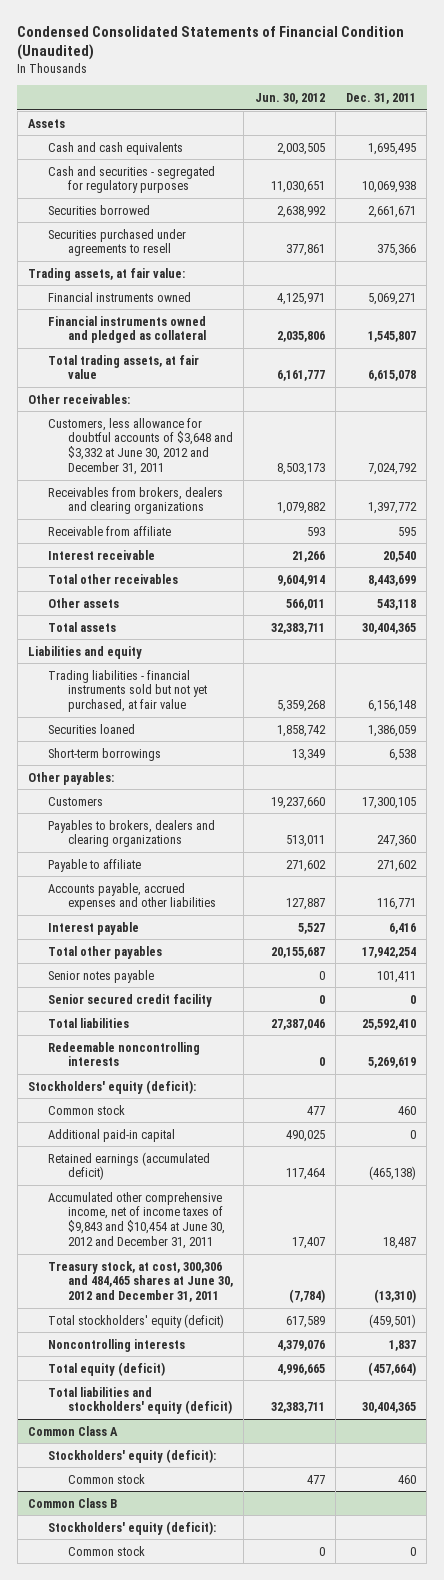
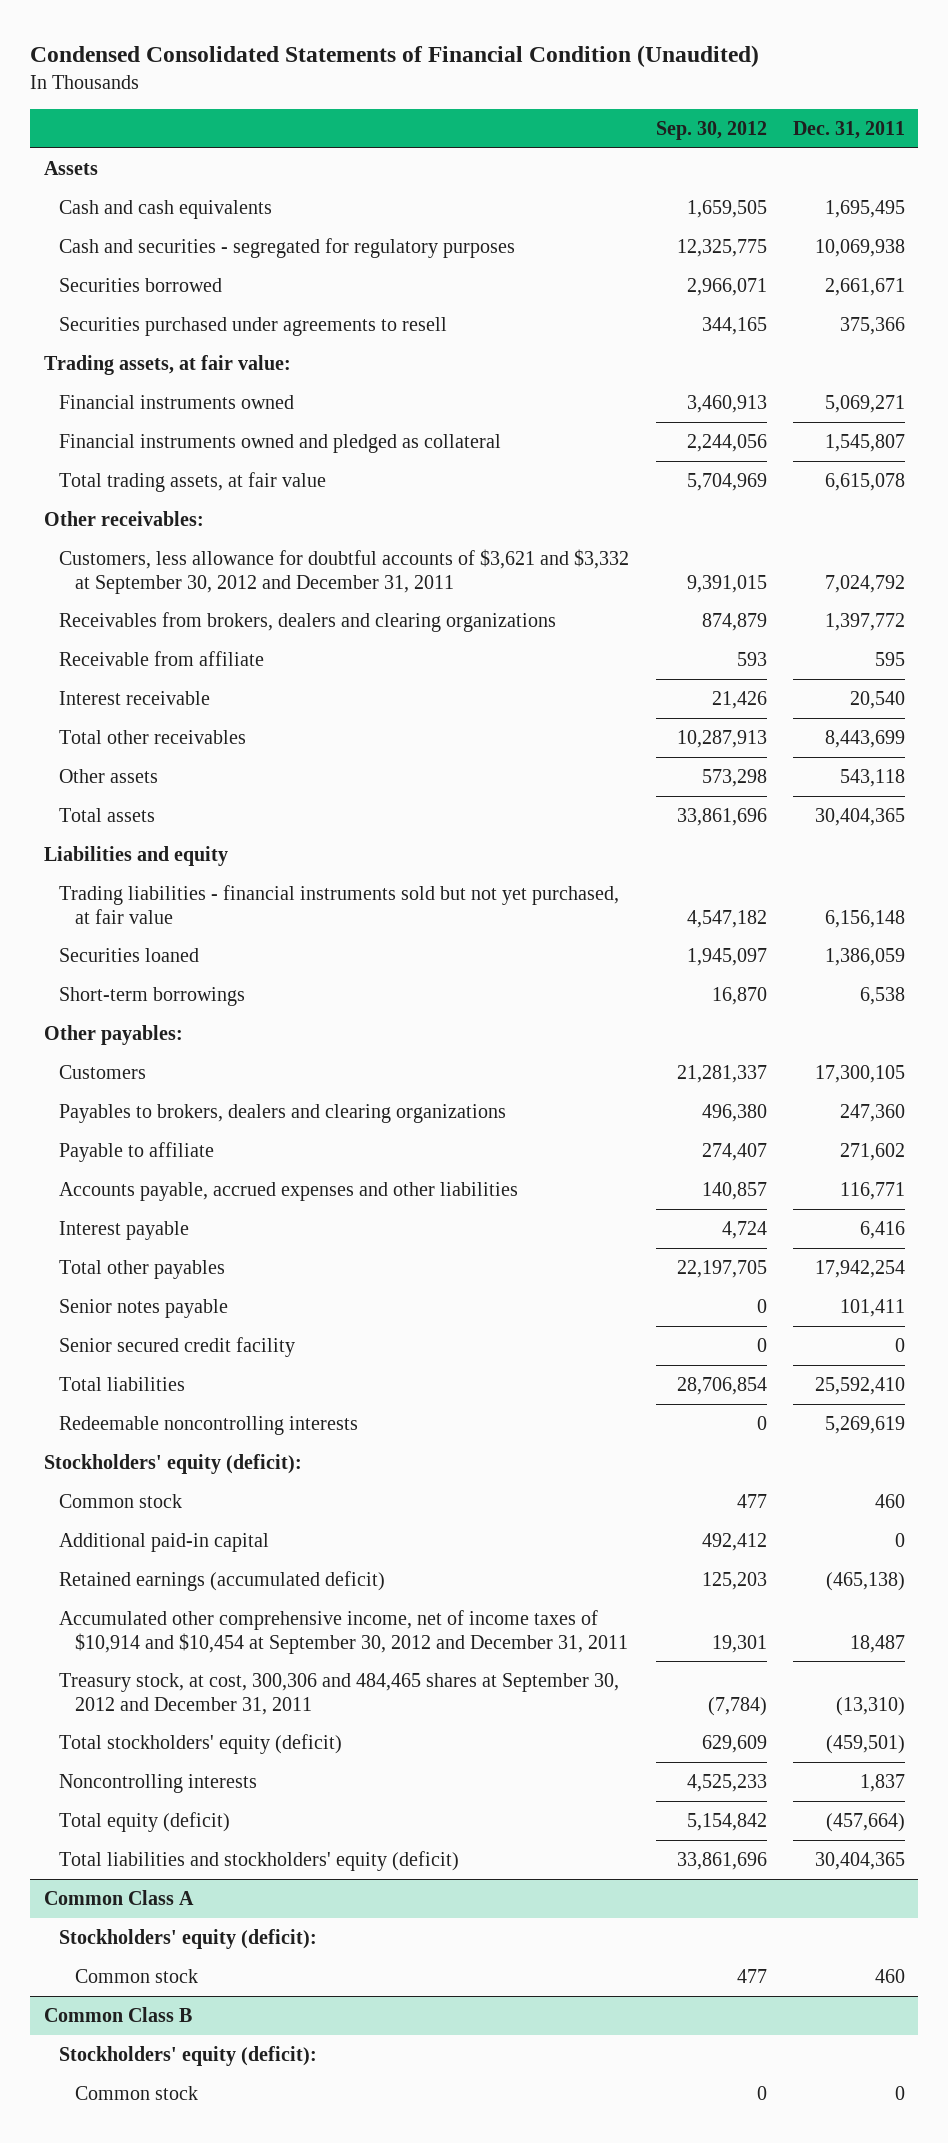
- | Jun. 30, 2012 | Dec. 31, 2011
+ | Sep. 30, 2012 | Dec. 31, 2011
- Customers, less allowance for doubtful accounts of $3,648 and $3,332 at June 30, 2012 and December 31, 2011 | 8,503,173 | 7,024,792
+ Customers, less allowance for doubtful accounts of $3,621 and $3,332 at September 30, 2012 and December 31, 2011 | 9,391,015 | 7,024,792
- Accumulated other comprehensive income, net of income taxes of $9,843 and $10,454 at June 30, 2012 and December 31, 2011 | 17,407 | 18,487
- Treasury stock, at cost, 300,306 and 484,465 shares at June 30, 2012 and December 31, 2011 | (7,784) | (13,310)
+ Accumulated other comprehensive income, net of income taxes of $10,914 and $10,454 at September 30, 2012 and December 31, 2011 | 19,301 | 18,487
+ Treasury stock, at cost, 300,306 and 484,465 shares at September 30, 2012 and December 31, 2011 | (7,784) | (13,310)

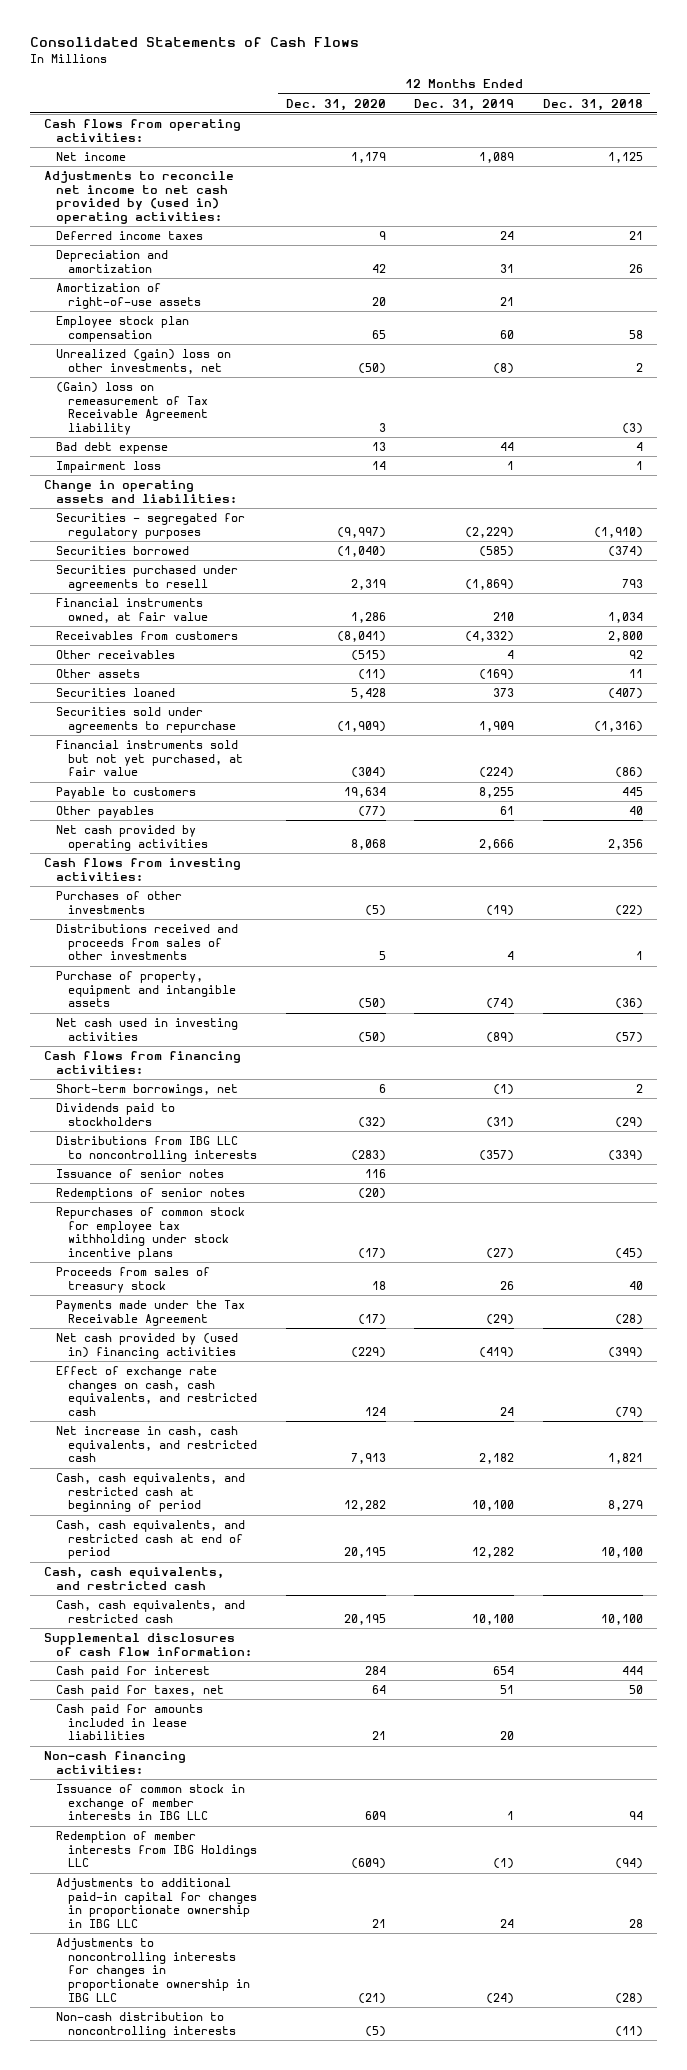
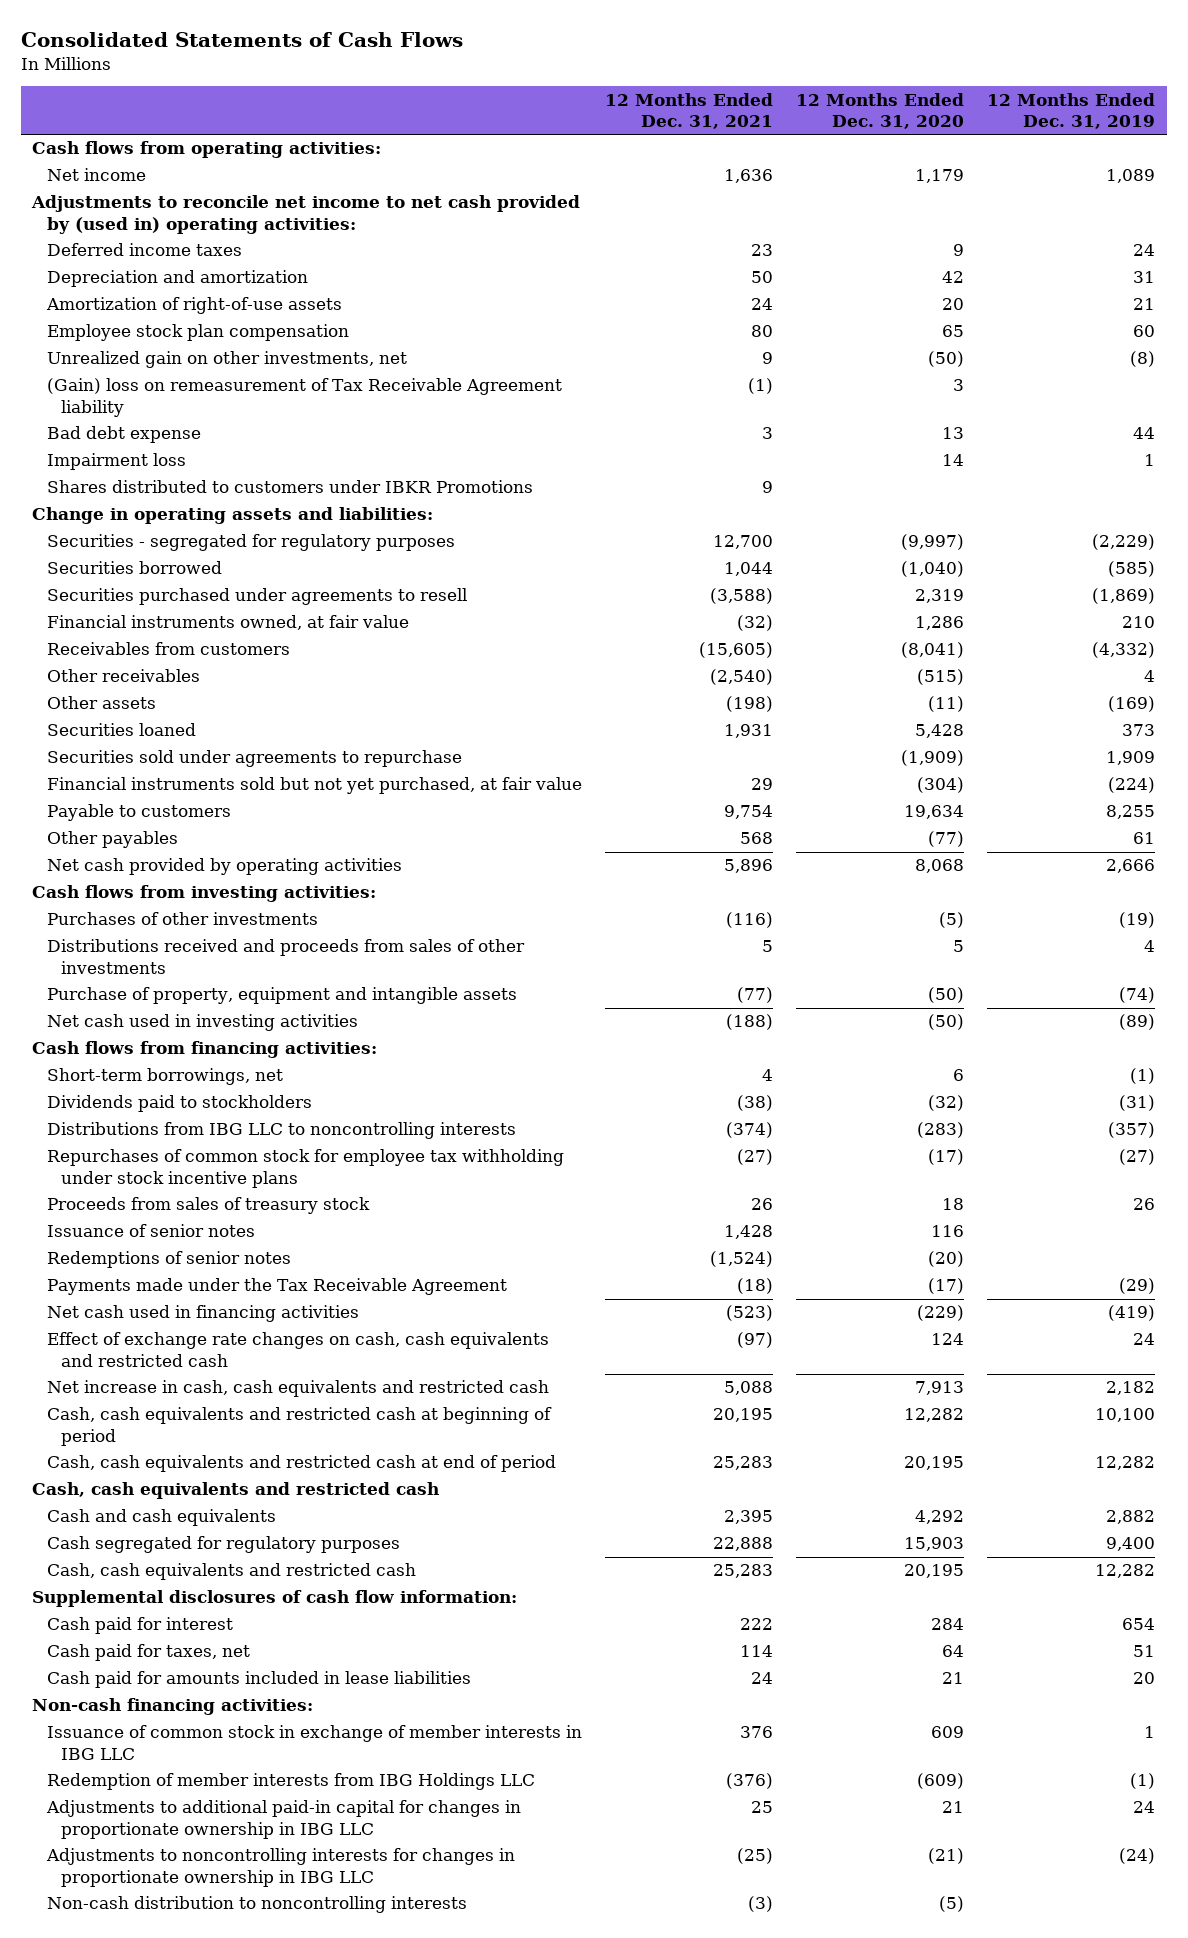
- | 12 Months Ended Dec. 31, 2020 | 12 Months Ended Dec. 31, 2019 | 12 Months Ended Dec. 31, 2018
+ | 12 Months Ended Dec. 31, 2021 | 12 Months Ended Dec. 31, 2020 | 12 Months Ended Dec. 31, 2019
- Unrealized (gain) loss on other investments, net | (50) | (8) | 2
+ Unrealized gain on other investments, net | 9 | (50) | (8)
+ Shares distributed to customers under IBKR Promotions | 9 | |
moved down: Issuance of senior notes | 1,428 | 116 |
moved down: Redemptions of senior notes | (1,524) | (20) |
- Net cash provided by (used in) financing activities | (229) | (419) | (399)
- Effect of exchange rate changes on cash, cash equivalents, and restricted cash | 124 | 24 | (79)
- Net increase in cash, cash equivalents, and restricted cash | 7,913 | 2,182 | 1,821
- Cash, cash equivalents, and restricted cash at beginning of period | 12,282 | 10,100 | 8,279
- Cash, cash equivalents, and restricted cash at end of period | 20,195 | 12,282 | 10,100
- Cash, cash equivalents, and restricted cash
- Cash, cash equivalents, and restricted cash | 20,195 | 10,100 | 10,100
+ Net cash used in financing activities | (523) | (229) | (419)
+ Effect of exchange rate changes on cash, cash equivalents and restricted cash | (97) | 124 | 24
+ Net increase in cash, cash equivalents and restricted cash | 5,088 | 7,913 | 2,182
+ Cash, cash equivalents and restricted cash at beginning of period | 20,195 | 12,282 | 10,100
+ Cash, cash equivalents and restricted cash at end of period | 25,283 | 20,195 | 12,282
+ Cash, cash equivalents and restricted cash
+ Cash and cash equivalents | 2,395 | 4,292 | 2,882
+ Cash segregated for regulatory purposes | 22,888 | 15,903 | 9,400
+ Cash, cash equivalents and restricted cash | 25,283 | 20,195 | 12,282

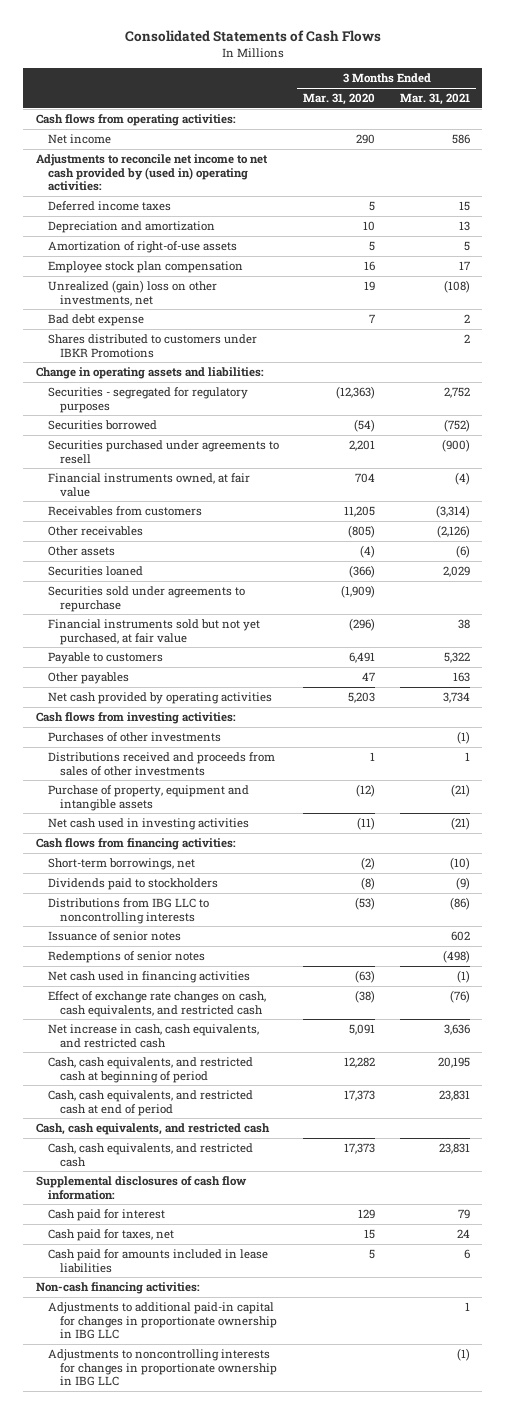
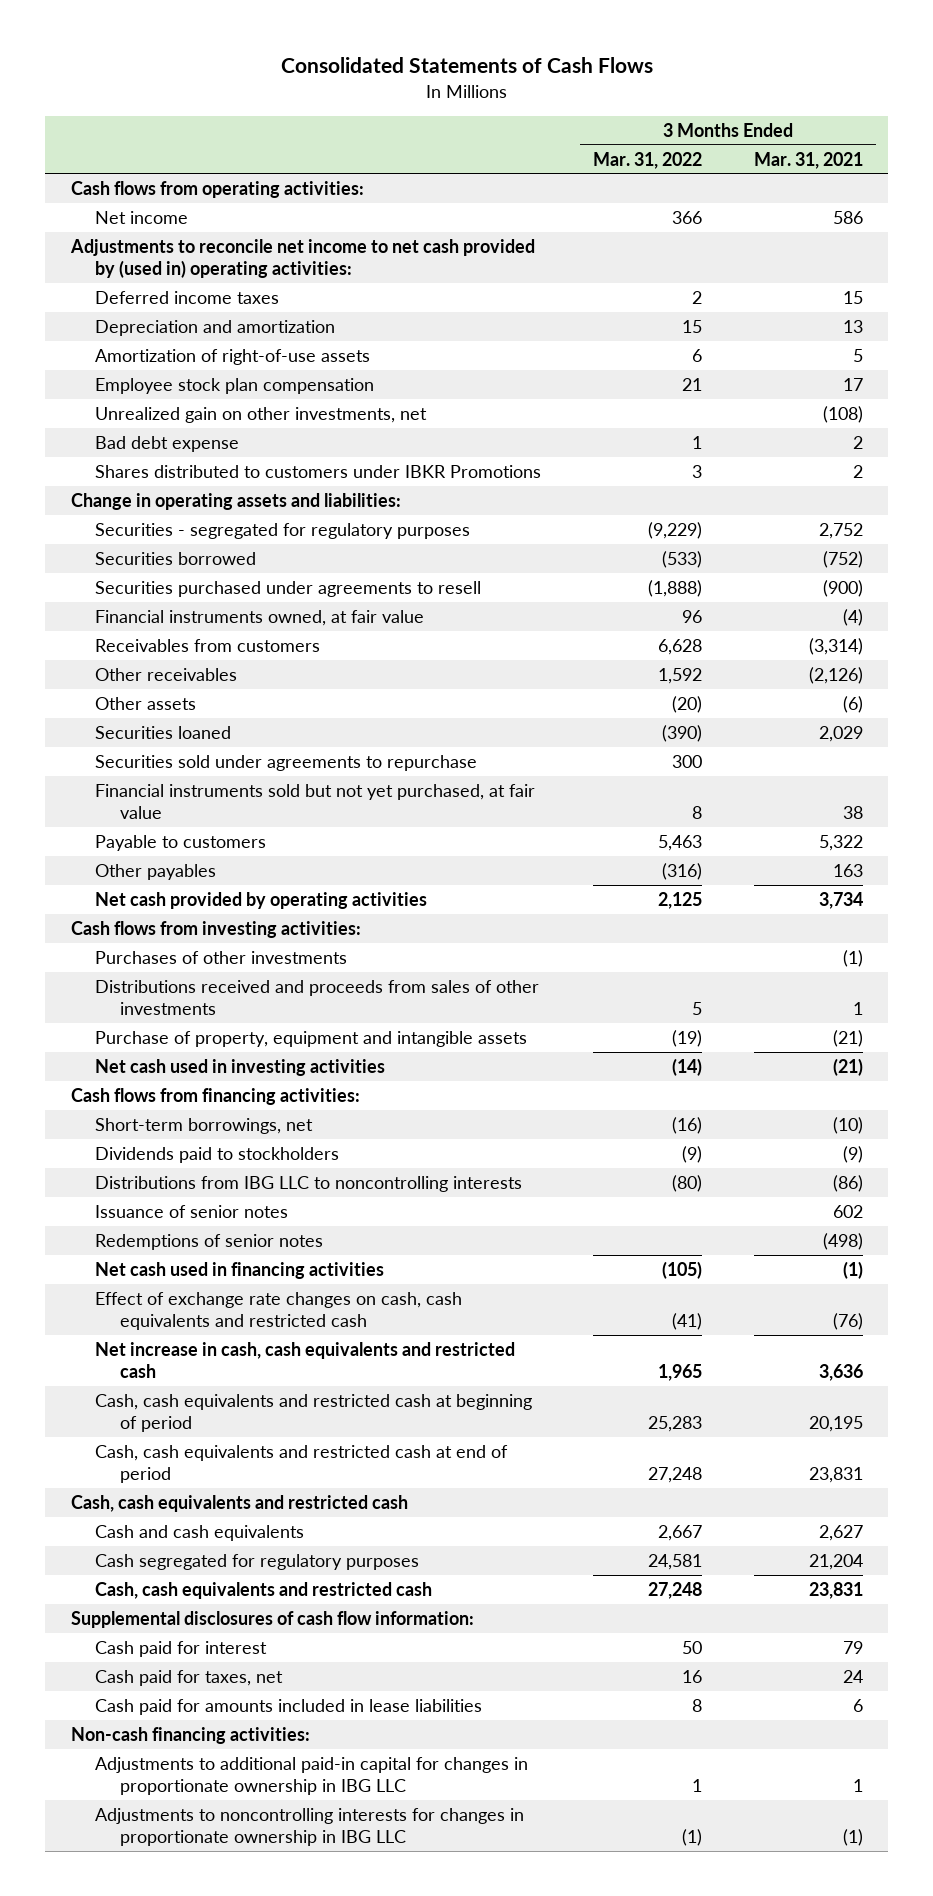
- | 3 Months Ended Mar. 31, 2020 | 3 Months Ended Mar. 31, 2021
+ | 3 Months Ended Mar. 31, 2022 | 3 Months Ended Mar. 31, 2021
- Unrealized (gain) loss on other investments, net | 19 | (108)
+ Unrealized gain on other investments, net | | (108)
- Effect of exchange rate changes on cash, cash equivalents, and restricted cash | (38) | (76)
- Net increase in cash, cash equivalents, and restricted cash | 5,091 | 3,636
- Cash, cash equivalents, and restricted cash at beginning of period | 12,282 | 20,195
- Cash, cash equivalents, and restricted cash at end of period | 17,373 | 23,831
- Cash, cash equivalents, and restricted cash
- Cash, cash equivalents, and restricted cash | 17,373 | 23,831
+ Effect of exchange rate changes on cash, cash equivalents and restricted cash | (41) | (76)
+ Net increase in cash, cash equivalents and restricted cash | 1,965 | 3,636
+ Cash, cash equivalents and restricted cash at beginning of period | 25,283 | 20,195
+ Cash, cash equivalents and restricted cash at end of period | 27,248 | 23,831
+ Cash, cash equivalents and restricted cash
+ Cash and cash equivalents | 2,667 | 2,627
+ Cash segregated for regulatory purposes | 24,581 | 21,204
+ Cash, cash equivalents and restricted cash | 27,248 | 23,831

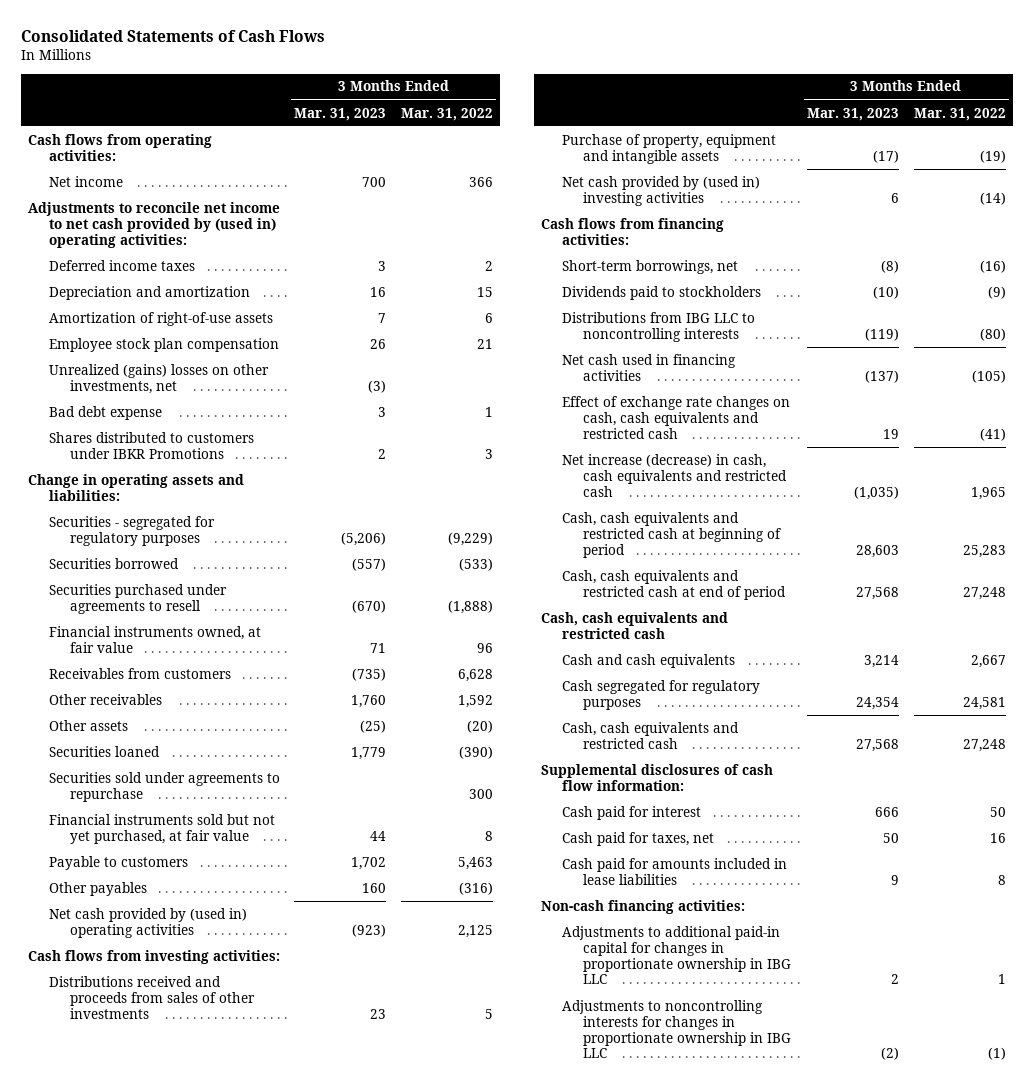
- | 3 Months Ended Mar. 31, 2022 | 3 Months Ended Mar. 31, 2021
+ | 3 Months Ended Mar. 31, 2023 | 3 Months Ended Mar. 31, 2022
- Unrealized gain on other investments, net | | (108)
+ Unrealized (gains) losses on other investments, net | (3) |
- Net cash provided by operating activities | 2,125 | 3,734
+ Net cash provided by (used in) operating activities | (923) | 2,125
- Purchases of other investments | | (1)
- Net cash used in investing activities | (14) | (21)
+ Net cash provided by (used in) investing activities | 6 | (14)
- Issuance of senior notes | | 602
- Redemptions of senior notes | | (498)
- Net increase in cash, cash equivalents and restricted cash | 1,965 | 3,636
+ Net increase (decrease) in cash, cash equivalents and restricted cash | (1,035) | 1,965

